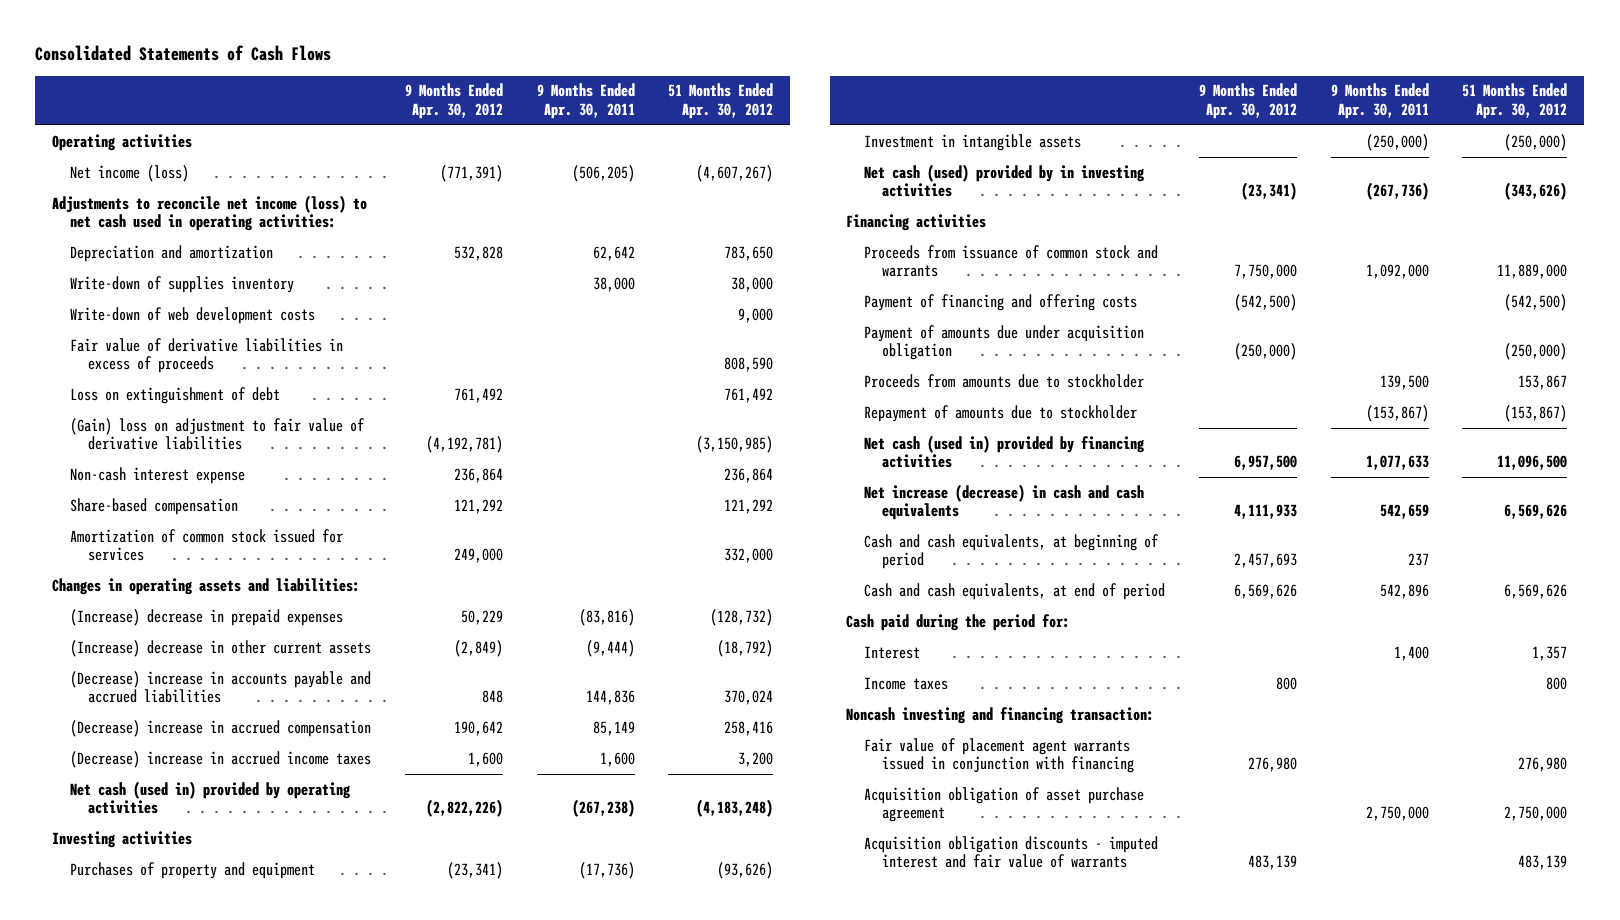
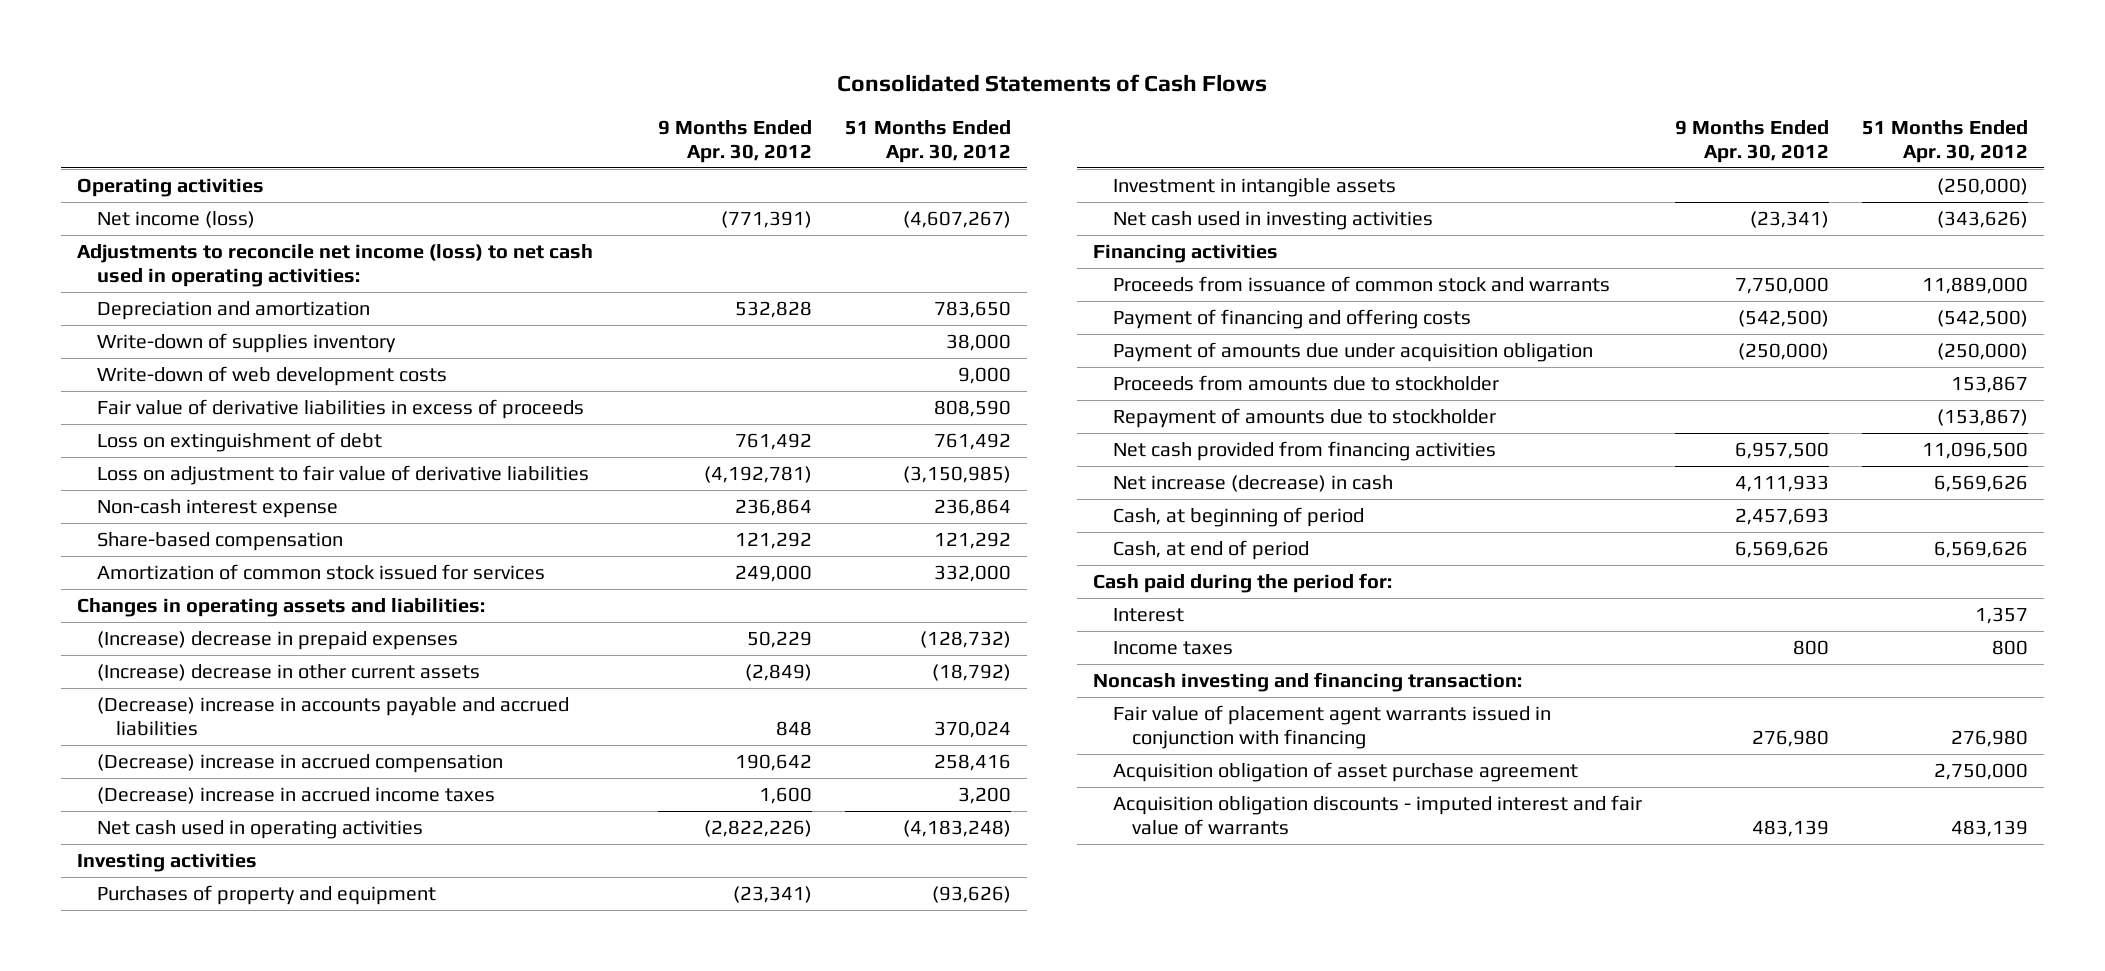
- | 9 Months Ended Apr. 30, 2012 | 9 Months Ended Apr. 30, 2011 | 51 Months Ended Apr. 30, 2012
+ | 9 Months Ended Apr. 30, 2012 | 51 Months Ended Apr. 30, 2012
- (Gain) loss on adjustment to fair value of derivative liabilities | (4,192,781) | | (3,150,985)
+ Loss on adjustment to fair value of derivative liabilities | (4,192,781) | (3,150,985)
- Net cash (used in) provided by operating activities | (2,822,226) | (267,238) | (4,183,248)
+ Net cash used in operating activities | (2,822,226) | (4,183,248)
- Net cash (used) provided by in investing activities | (23,341) | (267,736) | (343,626)
+ Net cash used in investing activities | (23,341) | (343,626)
- Net cash (used in) provided by financing activities | 6,957,500 | 1,077,633 | 11,096,500
- Net increase (decrease) in cash and cash equivalents | 4,111,933 | 542,659 | 6,569,626
- Cash and cash equivalents, at beginning of period | 2,457,693 | 237 |
- Cash and cash equivalents, at end of period | 6,569,626 | 542,896 | 6,569,626
+ Net cash provided from financing activities | 6,957,500 | 11,096,500
+ Net increase (decrease) in cash | 4,111,933 | 6,569,626
+ Cash, at beginning of period | 2,457,693 |
+ Cash, at end of period | 6,569,626 | 6,569,626

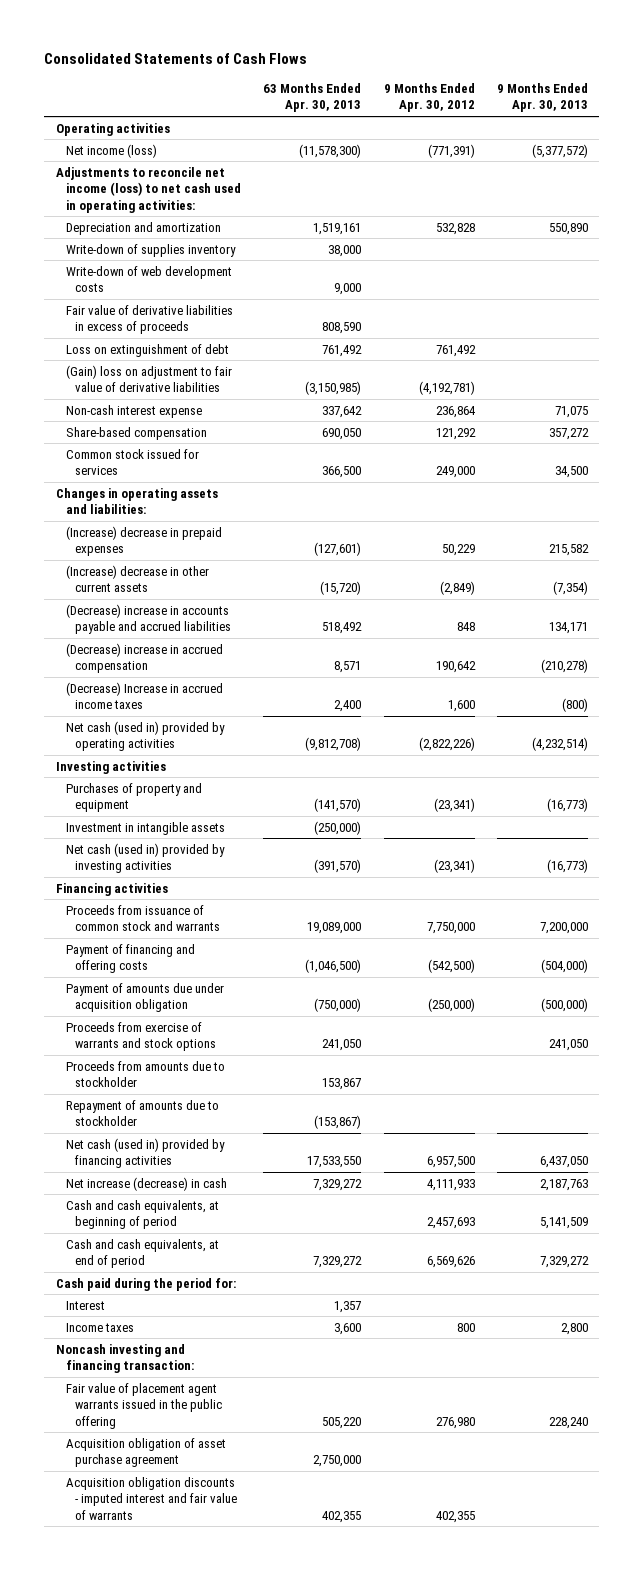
- | 9 Months Ended Apr. 30, 2012 | 51 Months Ended Apr. 30, 2012
+ | 63 Months Ended Apr. 30, 2013 | 9 Months Ended Apr. 30, 2012 | 9 Months Ended Apr. 30, 2013
- Loss on adjustment to fair value of derivative liabilities | (4,192,781) | (3,150,985)
+ (Gain) loss on adjustment to fair value of derivative liabilities | (3,150,985) | (4,192,781) |
- Amortization of common stock issued for services | 249,000 | 332,000
+ Common stock issued for services | 366,500 | 249,000 | 34,500
- (Decrease) increase in accrued income taxes | 1,600 | 3,200
- Net cash used in operating activities | (2,822,226) | (4,183,248)
+ (Decrease) Increase in accrued income taxes | 2,400 | 1,600 | (800)
+ Net cash (used in) provided by operating activities | (9,812,708) | (2,822,226) | (4,232,514)
- Net cash used in investing activities | (23,341) | (343,626)
+ Net cash (used in) provided by investing activities | (391,570) | (23,341) | (16,773)
+ Proceeds from exercise of warrants and stock options | 241,050 | | 241,050
- Net cash provided from financing activities | 6,957,500 | 11,096,500
+ Net cash (used in) provided by financing activities | 17,533,550 | 6,957,500 | 6,437,050
- Cash, at beginning of period | 2,457,693 |
- Cash, at end of period | 6,569,626 | 6,569,626
+ Cash and cash equivalents, at beginning of period | | 2,457,693 | 5,141,509
+ Cash and cash equivalents, at end of period | 7,329,272 | 6,569,626 | 7,329,272
- Fair value of placement agent warrants issued in conjunction with financing | 276,980 | 276,980
+ Fair value of placement agent warrants issued in the public offering | 505,220 | 276,980 | 228,240
- Acquisition obligation discounts - imputed interest and fair value of warrants | 483,139 | 483,139
+ Acquisition obligation discounts - imputed interest and fair value of warrants | 402,355 | 402,355 |

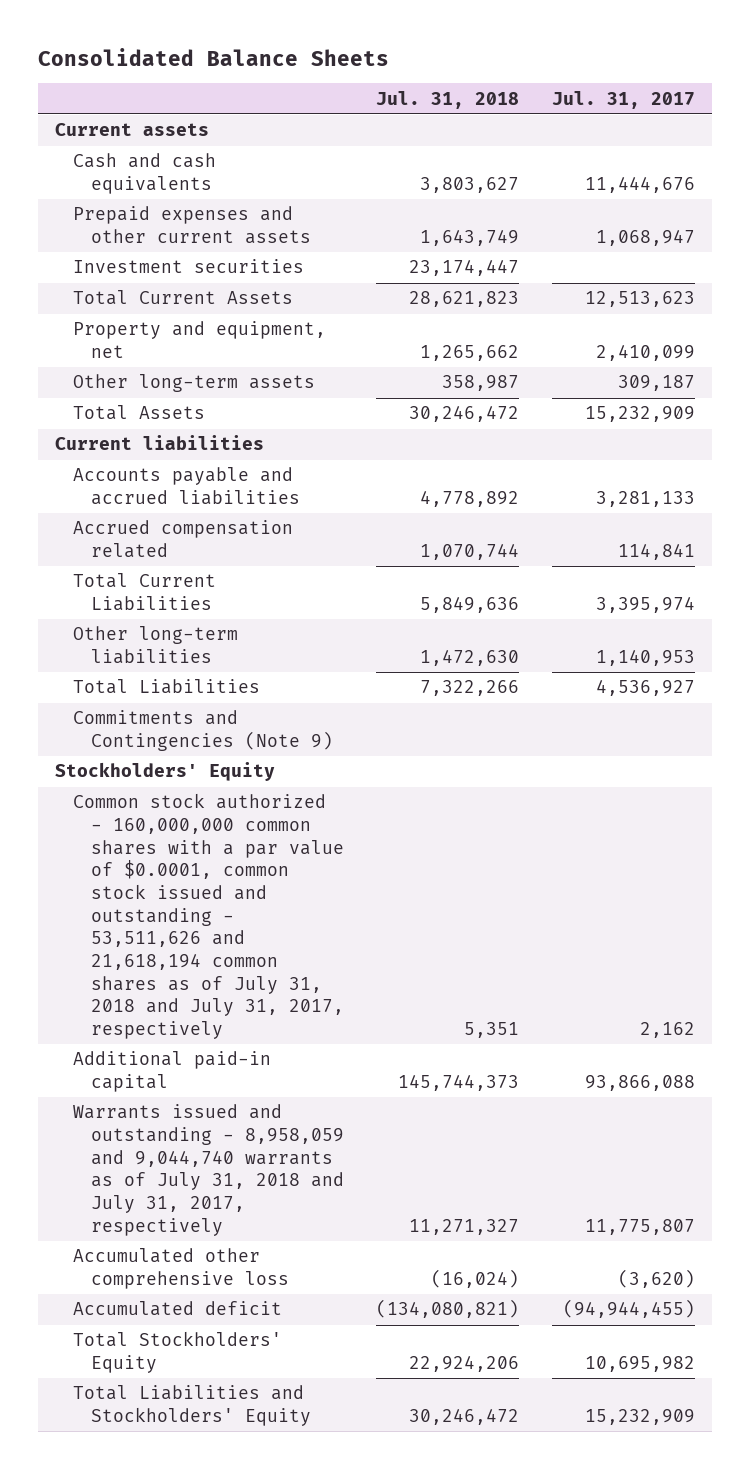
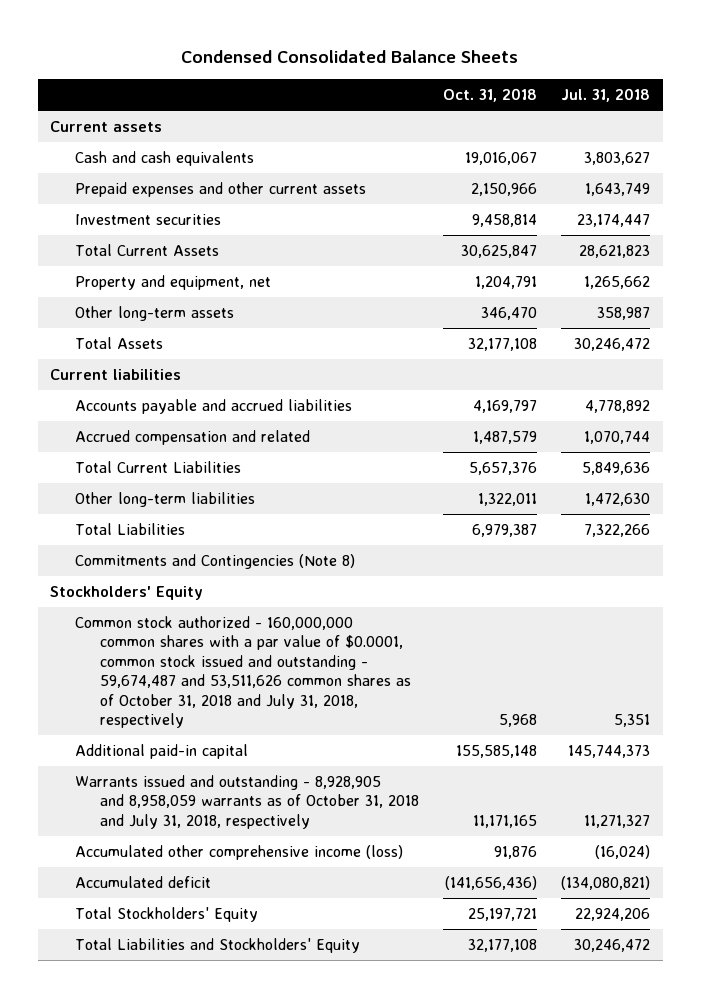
- Consolidated Balance Sheets
+ Condensed Consolidated Balance Sheets
- | Jul. 31, 2018 | Jul. 31, 2017
+ | Oct. 31, 2018 | Jul. 31, 2018
- Accrued compensation related | 1,070,744 | 114,841
+ Accrued compensation and related | 1,487,579 | 1,070,744
- Commitments and Contingencies (Note 9)
+ Commitments and Contingencies (Note 8)
- Common stock authorized - 160,000,000 common shares with a par value of $0.0001, common stock issued and outstanding - 53,511,626 and 21,618,194 common shares as of July 31, 2018 and July 31, 2017, respectively | 5,351 | 2,162
+ Common stock authorized - 160,000,000 common shares with a par value of $0.0001, common stock issued and outstanding - 59,674,487 and 53,511,626 common shares as of October 31, 2018 and July 31, 2018, respectively | 5,968 | 5,351
- Warrants issued and outstanding - 8,958,059 and 9,044,740 warrants as of July 31, 2018 and July 31, 2017, respectively | 11,271,327 | 11,775,807
- Accumulated other comprehensive loss | (16,024) | (3,620)
+ Warrants issued and outstanding - 8,928,905 and 8,958,059 warrants as of October 31, 2018 and July 31, 2018, respectively | 11,171,165 | 11,271,327
+ Accumulated other comprehensive income (loss) | 91,876 | (16,024)

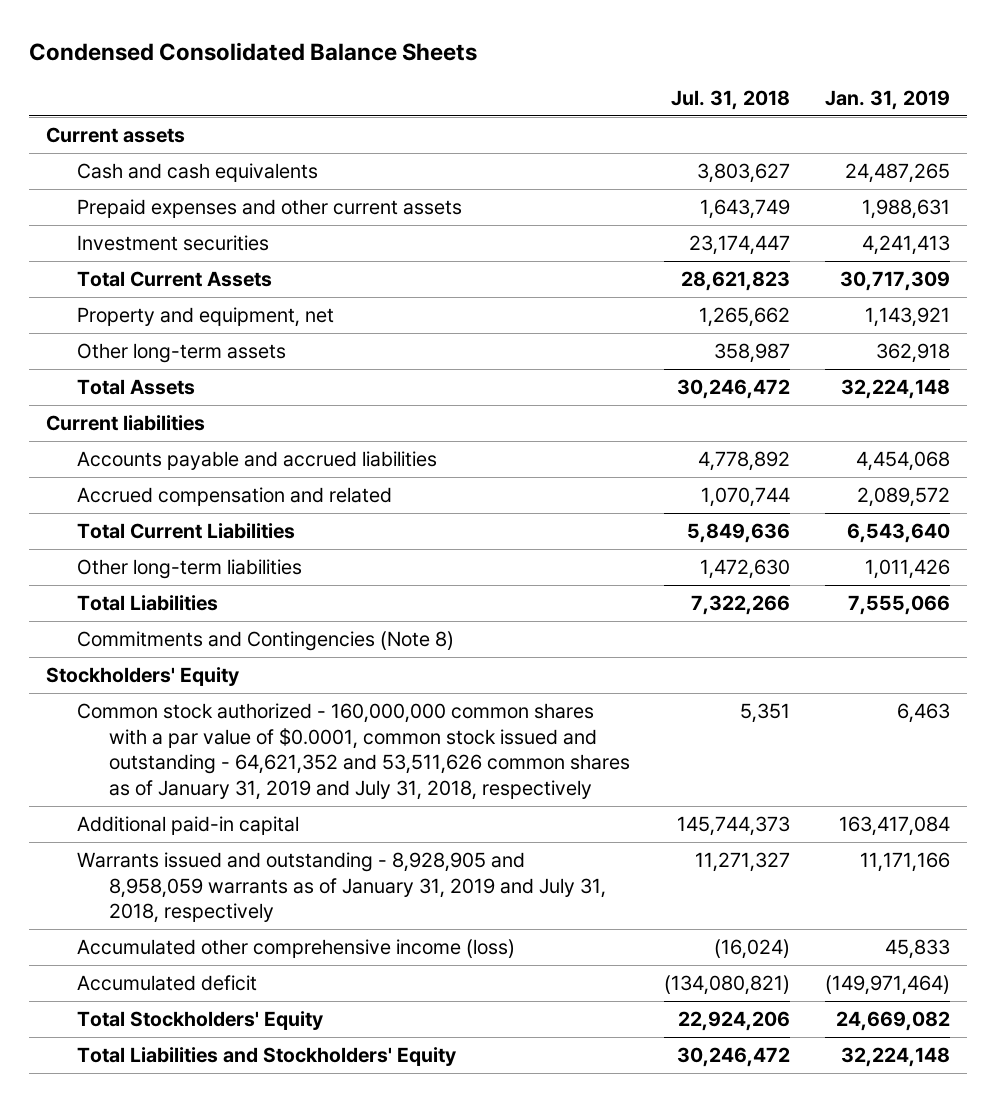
- | Oct. 31, 2018 | Jul. 31, 2018
+ | Jul. 31, 2018 | Jan. 31, 2019
- Common stock authorized - 160,000,000 common shares with a par value of $0.0001, common stock issued and outstanding - 59,674,487 and 53,511,626 common shares as of October 31, 2018 and July 31, 2018, respectively | 5,968 | 5,351
+ Common stock authorized - 160,000,000 common shares with a par value of $0.0001, common stock issued and outstanding - 64,621,352 and 53,511,626 common shares as of January 31, 2019 and July 31, 2018, respectively | 5,351 | 6,463
- Warrants issued and outstanding - 8,928,905 and 8,958,059 warrants as of October 31, 2018 and July 31, 2018, respectively | 11,171,165 | 11,271,327
+ Warrants issued and outstanding - 8,928,905 and 8,958,059 warrants as of January 31, 2019 and July 31, 2018, respectively | 11,271,327 | 11,171,166

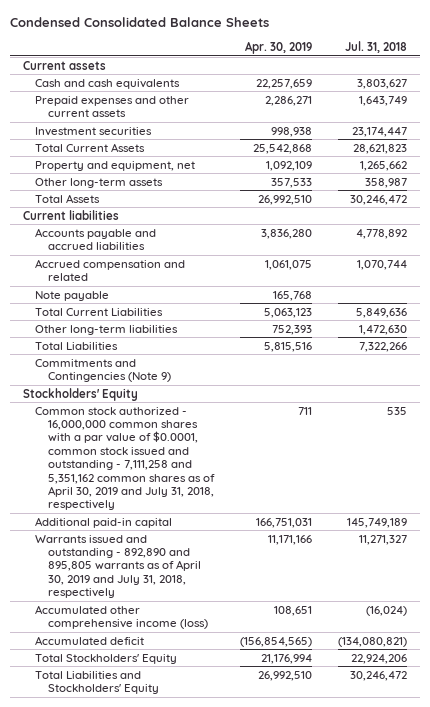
- | Jul. 31, 2018 | Jan. 31, 2019
+ | Apr. 30, 2019 | Jul. 31, 2018
+ Note payable | 165,768 |
- Commitments and Contingencies (Note 8)
+ Commitments and Contingencies (Note 9)
- Common stock authorized - 160,000,000 common shares with a par value of $0.0001, common stock issued and outstanding - 64,621,352 and 53,511,626 common shares as of January 31, 2019 and July 31, 2018, respectively | 5,351 | 6,463
- Additional paid-in capital | 145,744,373 | 163,417,084
- Warrants issued and outstanding - 8,928,905 and 8,958,059 warrants as of January 31, 2019 and July 31, 2018, respectively | 11,271,327 | 11,171,166
+ Common stock authorized - 16,000,000 common shares with a par value of $0.0001, common stock issued and outstanding - 7,111,258 and 5,351,162 common shares as of April 30, 2019 and July 31, 2018, respectively | 711 | 535
+ Additional paid-in capital | 166,751,031 | 145,749,189
+ Warrants issued and outstanding - 892,890 and 895,805 warrants as of April 30, 2019 and July 31, 2018, respectively | 11,171,166 | 11,271,327

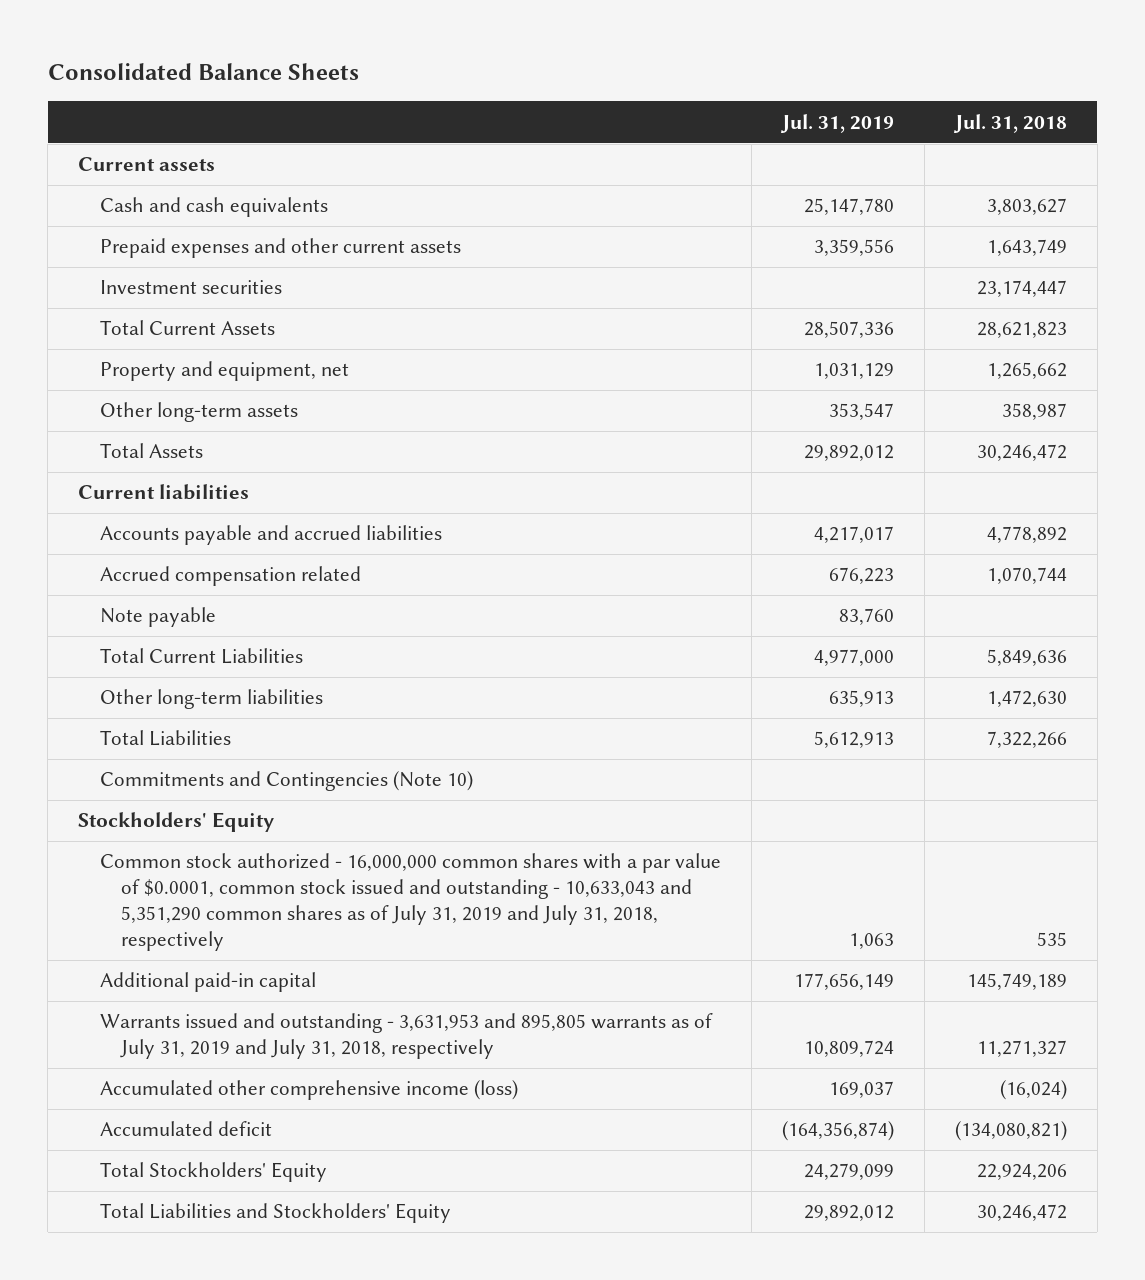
- Condensed Consolidated Balance Sheets
+ Consolidated Balance Sheets
- | Apr. 30, 2019 | Jul. 31, 2018
+ | Jul. 31, 2019 | Jul. 31, 2018
- Accrued compensation and related | 1,061,075 | 1,070,744
+ Accrued compensation related | 676,223 | 1,070,744
- Commitments and Contingencies (Note 9)
+ Commitments and Contingencies (Note 10)
- Common stock authorized - 16,000,000 common shares with a par value of $0.0001, common stock issued and outstanding - 7,111,258 and 5,351,162 common shares as of April 30, 2019 and July 31, 2018, respectively | 711 | 535
+ Common stock authorized - 16,000,000 common shares with a par value of $0.0001, common stock issued and outstanding - 10,633,043 and 5,351,290 common shares as of July 31, 2019 and July 31, 2018, respectively | 1,063 | 535
- Warrants issued and outstanding - 892,890 and 895,805 warrants as of April 30, 2019 and July 31, 2018, respectively | 11,171,166 | 11,271,327
+ Warrants issued and outstanding - 3,631,953 and 895,805 warrants as of July 31, 2019 and July 31, 2018, respectively | 10,809,724 | 11,271,327

